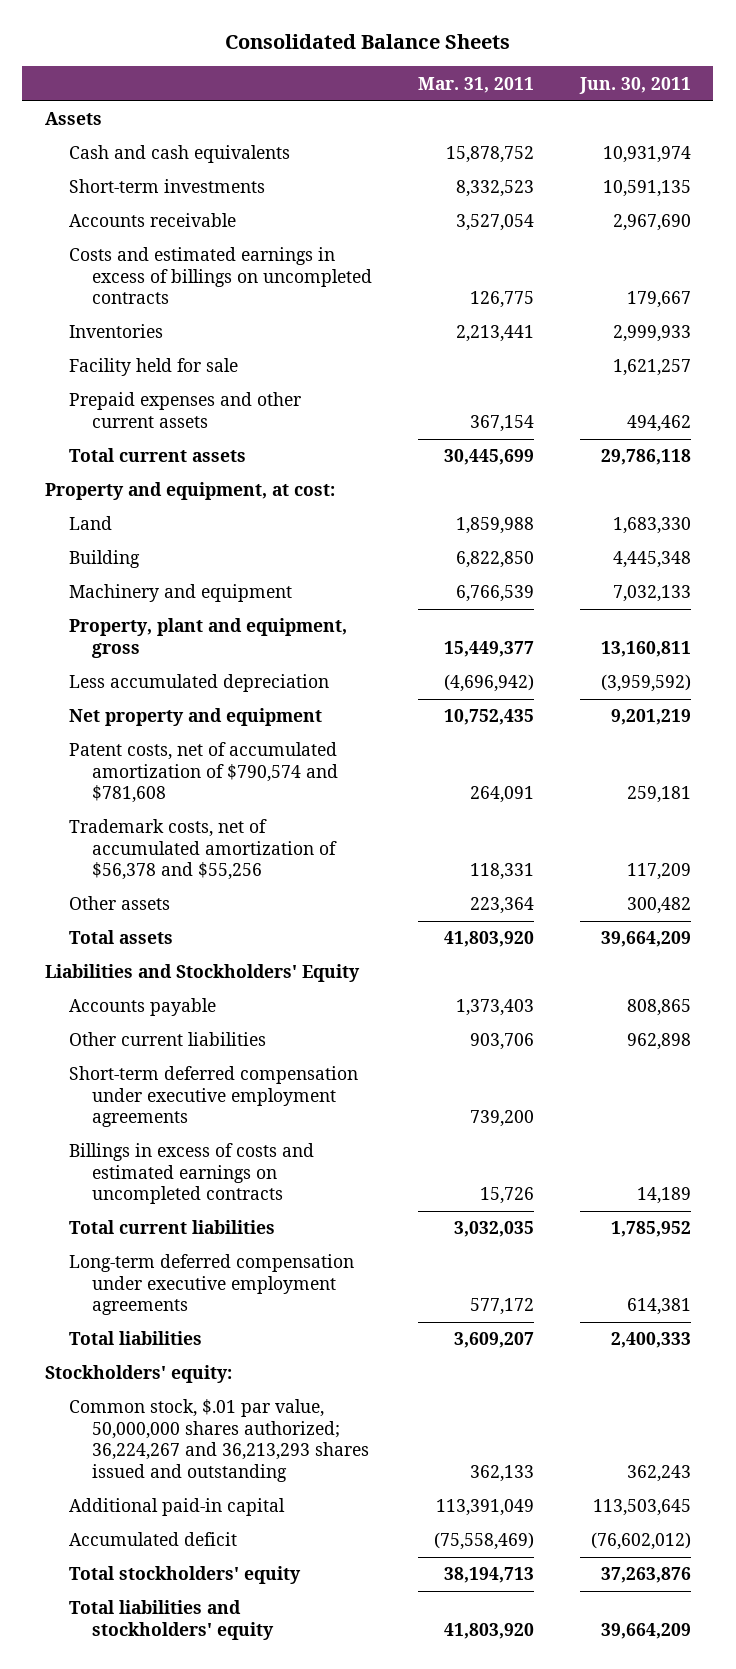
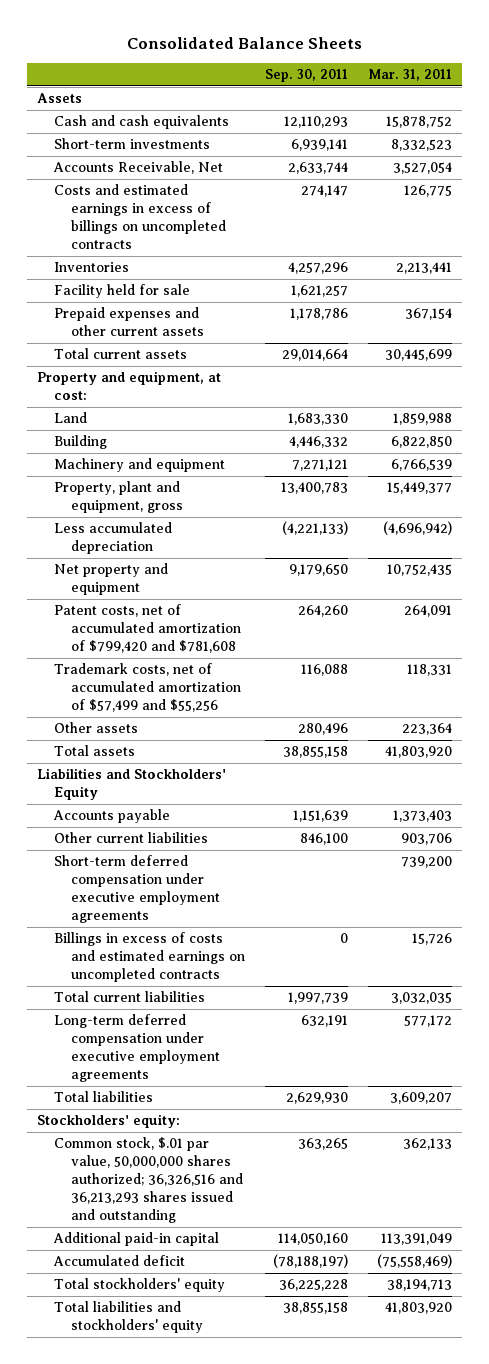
- | Mar. 31, 2011 | Jun. 30, 2011
+ | Sep. 30, 2011 | Mar. 31, 2011
- Accounts receivable | 3,527,054 | 2,967,690
+ Accounts Receivable, Net | 2,633,744 | 3,527,054
- Patent costs, net of accumulated amortization of $790,574 and $781,608 | 264,091 | 259,181
- Trademark costs, net of accumulated amortization of $56,378 and $55,256 | 118,331 | 117,209
+ Patent costs, net of accumulated amortization of $799,420 and $781,608 | 264,260 | 264,091
+ Trademark costs, net of accumulated amortization of $57,499 and $55,256 | 116,088 | 118,331
- Common stock, $.01 par value, 50,000,000 shares authorized; 36,224,267 and 36,213,293 shares issued and outstanding | 362,133 | 362,243
+ Common stock, $.01 par value, 50,000,000 shares authorized; 36,326,516 and 36,213,293 shares issued and outstanding | 363,265 | 362,133

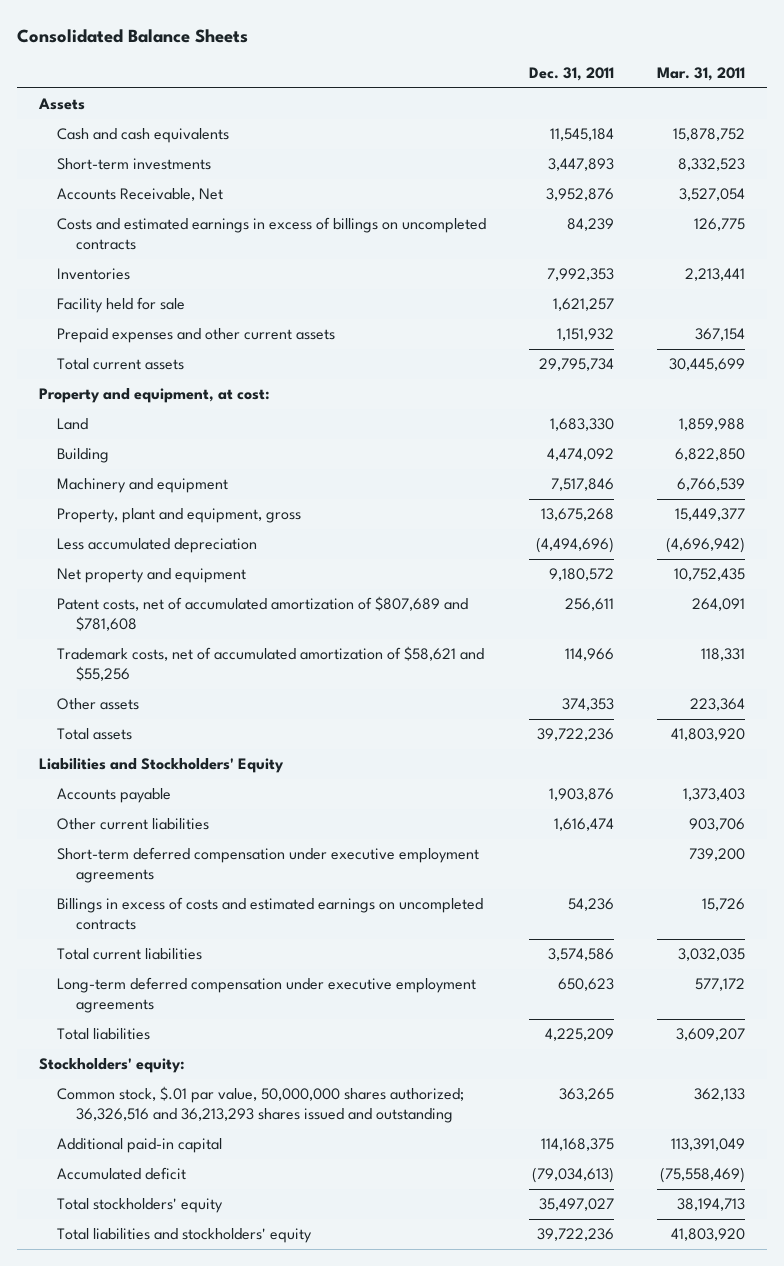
- | Sep. 30, 2011 | Mar. 31, 2011
+ | Dec. 31, 2011 | Mar. 31, 2011
- Patent costs, net of accumulated amortization of $799,420 and $781,608 | 264,260 | 264,091
- Trademark costs, net of accumulated amortization of $57,499 and $55,256 | 116,088 | 118,331
+ Patent costs, net of accumulated amortization of $807,689 and $781,608 | 256,611 | 264,091
+ Trademark costs, net of accumulated amortization of $58,621 and $55,256 | 114,966 | 118,331

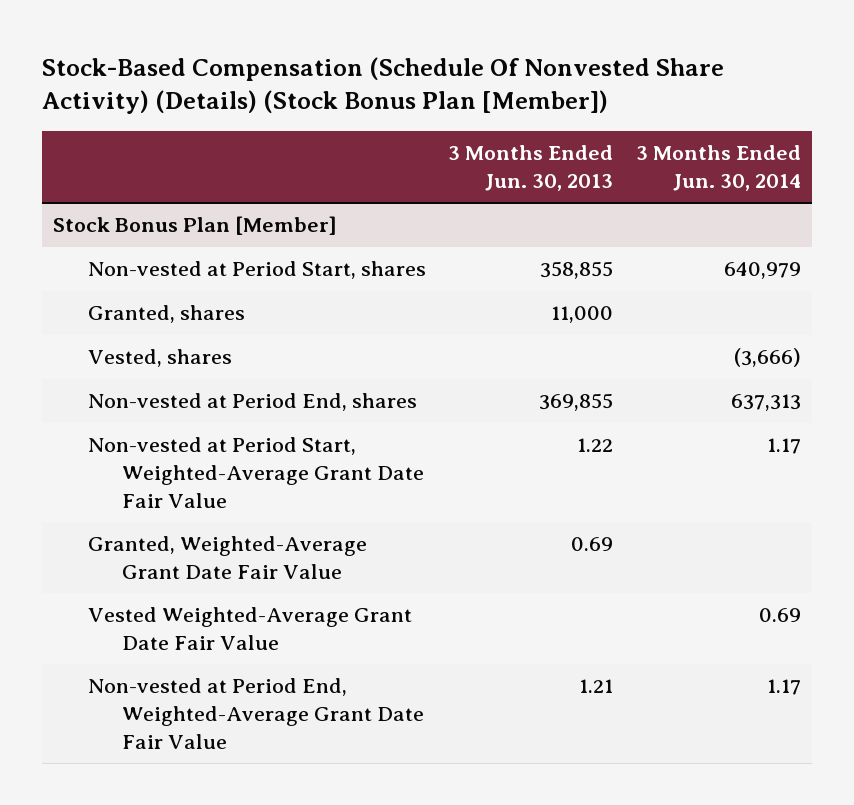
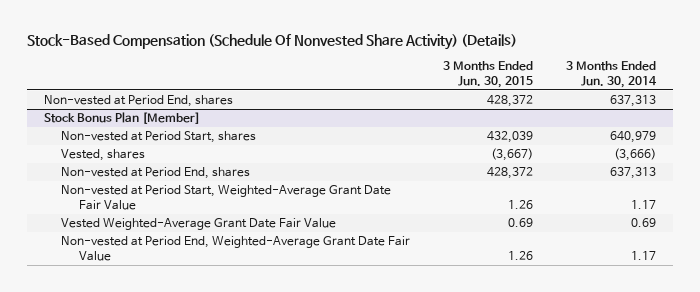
- Stock-Based Compensation (Schedule Of Nonvested Share Activity) (Details) (Stock Bonus Plan [Member])
+ Stock-Based Compensation (Schedule Of Nonvested Share Activity) (Details)
- | 3 Months Ended Jun. 30, 2013 | 3 Months Ended Jun. 30, 2014
+ | 3 Months Ended Jun. 30, 2015 | 3 Months Ended Jun. 30, 2014
+ Non-vested at Period End, shares | 428,372 | 637,313
@ Stock Bonus Plan [Member]
- Granted, shares | 11,000 |
- Granted, Weighted-Average Grant Date Fair Value | 0.69 |

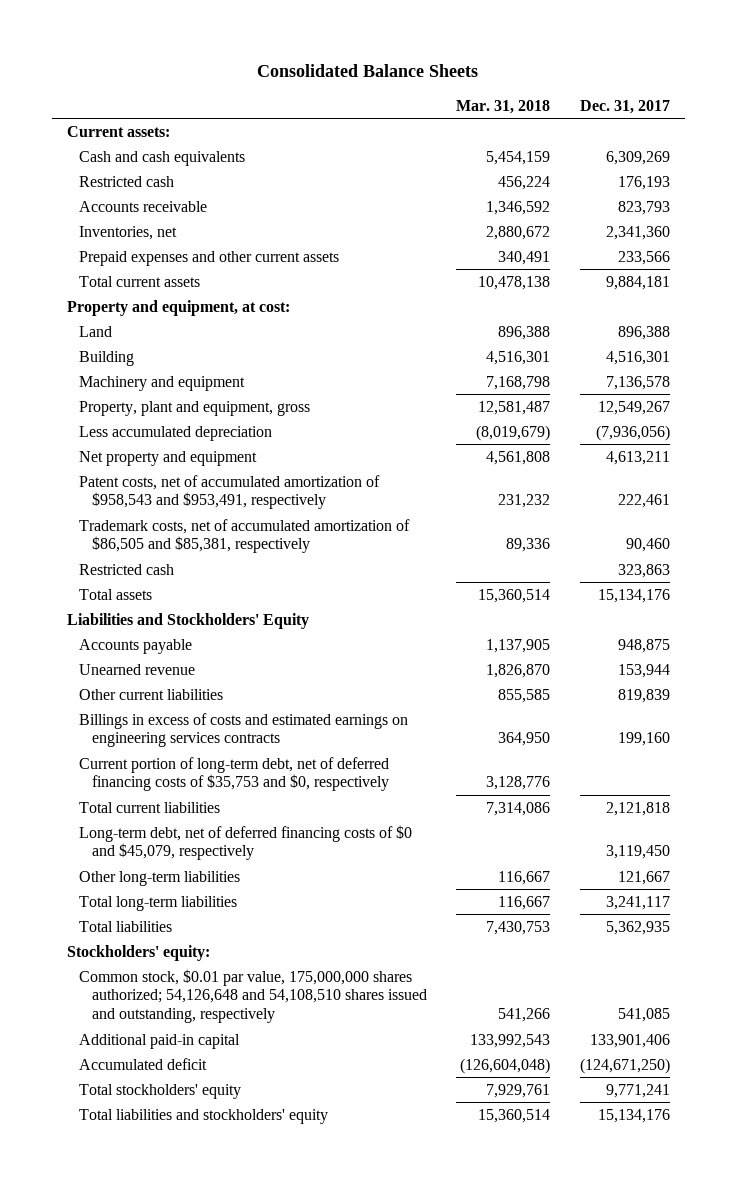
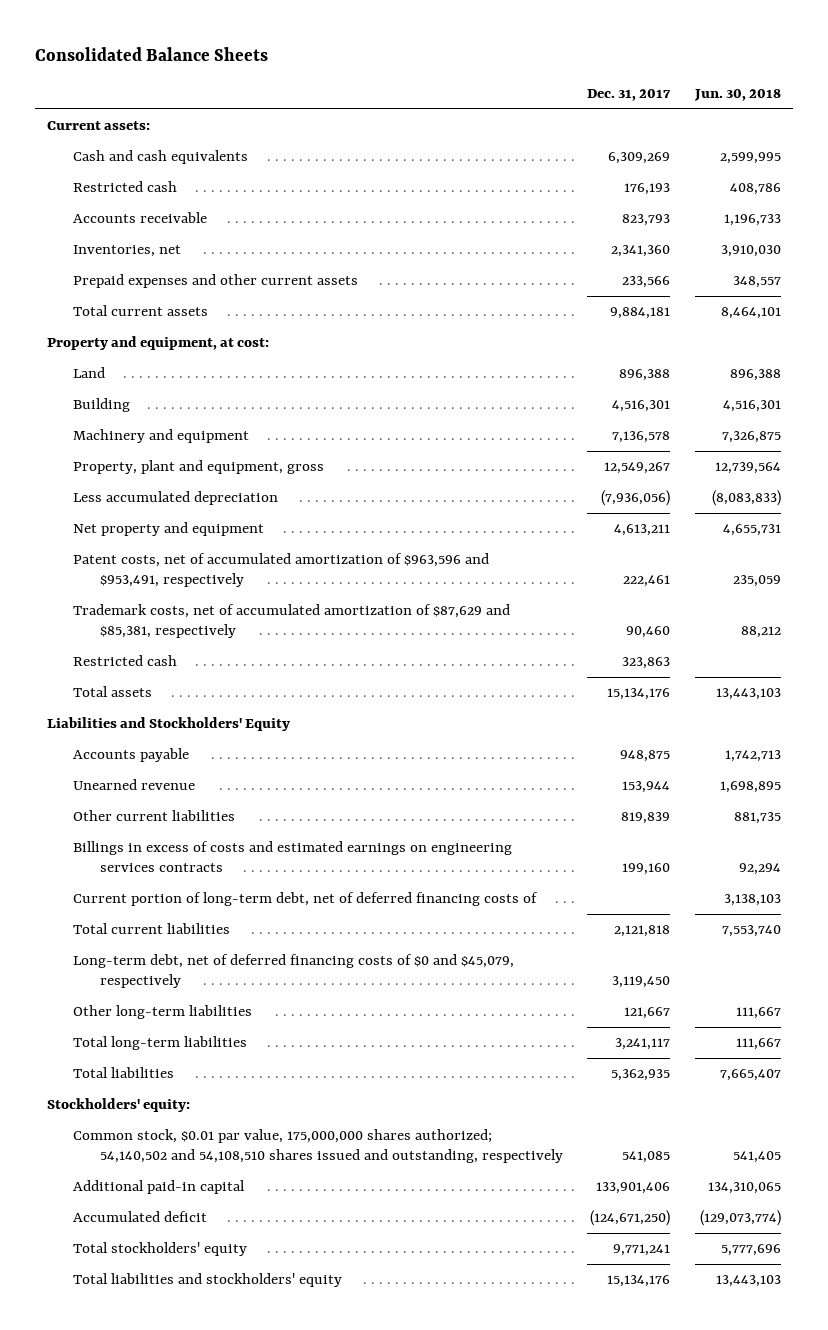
- | Mar. 31, 2018 | Dec. 31, 2017
+ | Dec. 31, 2017 | Jun. 30, 2018
- Patent costs, net of accumulated amortization of $958,543 and $953,491, respectively | 231,232 | 222,461
- Trademark costs, net of accumulated amortization of $86,505 and $85,381, respectively | 89,336 | 90,460
+ Patent costs, net of accumulated amortization of $963,596 and $953,491, respectively | 222,461 | 235,059
+ Trademark costs, net of accumulated amortization of $87,629 and $85,381, respectively | 90,460 | 88,212
- Current portion of long-term debt, net of deferred financing costs of $35,753 and $0, respectively | 3,128,776 |
+ Current portion of long-term debt, net of deferred financing costs of | | 3,138,103
- Common stock, $0.01 par value, 175,000,000 shares authorized; 54,126,648 and 54,108,510 shares issued and outstanding, respectively | 541,266 | 541,085
+ Common stock, $0.01 par value, 175,000,000 shares authorized; 54,140,502 and 54,108,510 shares issued and outstanding, respectively | 541,085 | 541,405

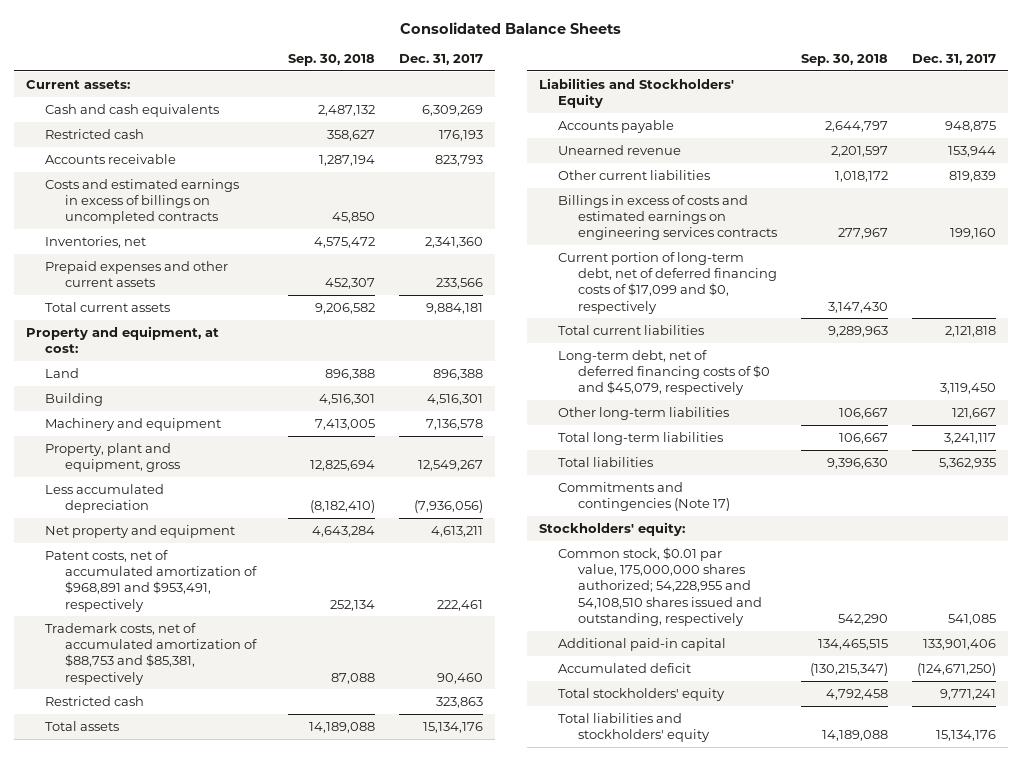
- | Dec. 31, 2017 | Jun. 30, 2018
+ | Sep. 30, 2018 | Dec. 31, 2017
+ Costs and estimated earnings in excess of billings on uncompleted contracts | 45,850 |
- Patent costs, net of accumulated amortization of $963,596 and $953,491, respectively | 222,461 | 235,059
- Trademark costs, net of accumulated amortization of $87,629 and $85,381, respectively | 90,460 | 88,212
+ Patent costs, net of accumulated amortization of $968,891 and $953,491, respectively | 252,134 | 222,461
+ Trademark costs, net of accumulated amortization of $88,753 and $85,381, respectively | 87,088 | 90,460
- Current portion of long-term debt, net of deferred financing costs of | | 3,138,103
+ Current portion of long-term debt, net of deferred financing costs of $17,099 and $0, respectively | 3,147,430 |
+ Commitments and contingencies (Note 17)
- Common stock, $0.01 par value, 175,000,000 shares authorized; 54,140,502 and 54,108,510 shares issued and outstanding, respectively | 541,085 | 541,405
+ Common stock, $0.01 par value, 175,000,000 shares authorized; 54,228,955 and 54,108,510 shares issued and outstanding, respectively | 542,290 | 541,085

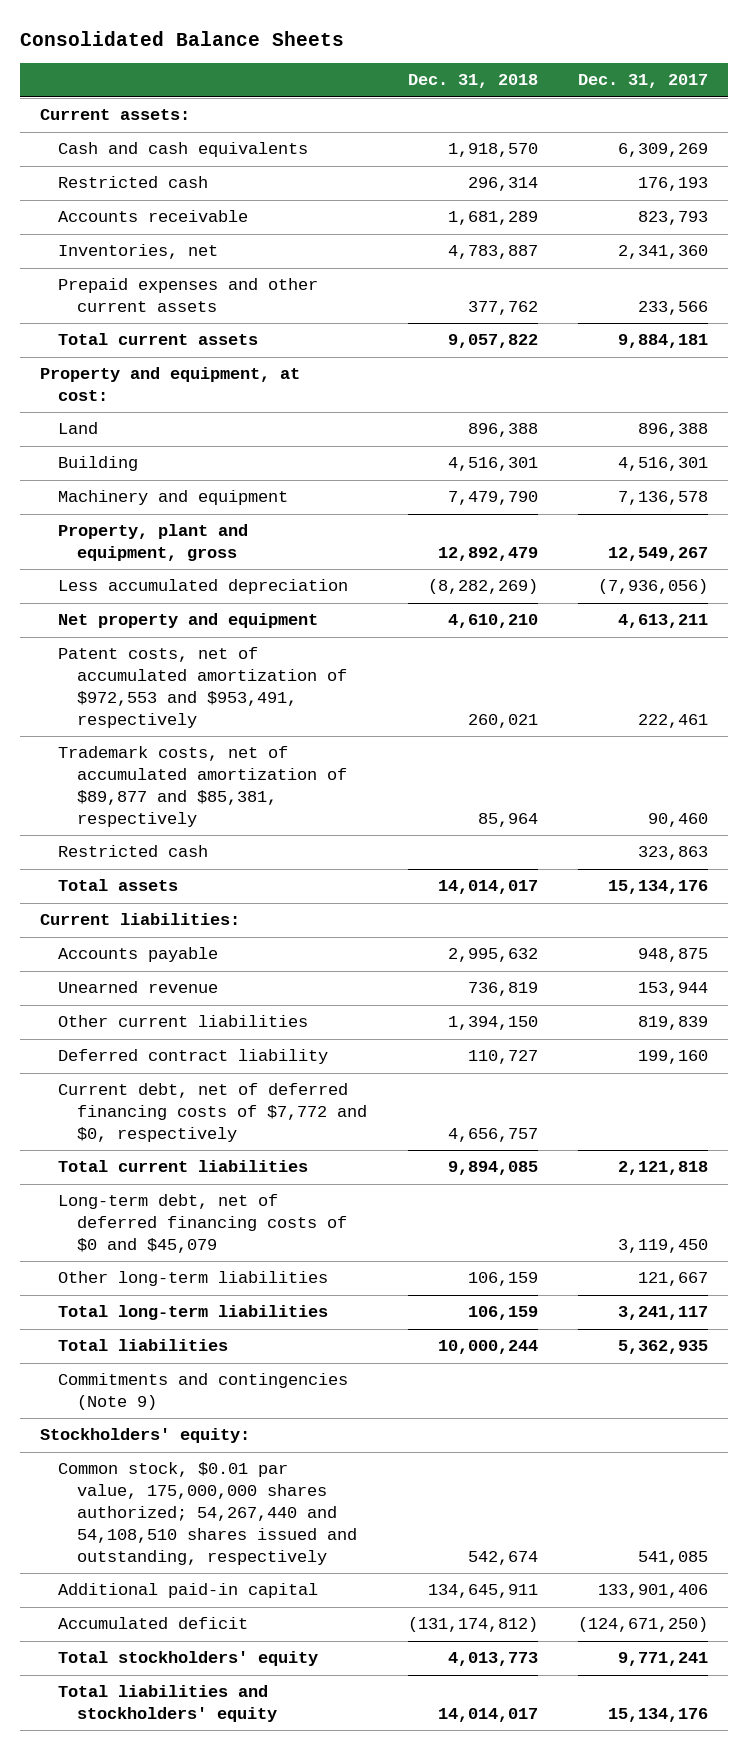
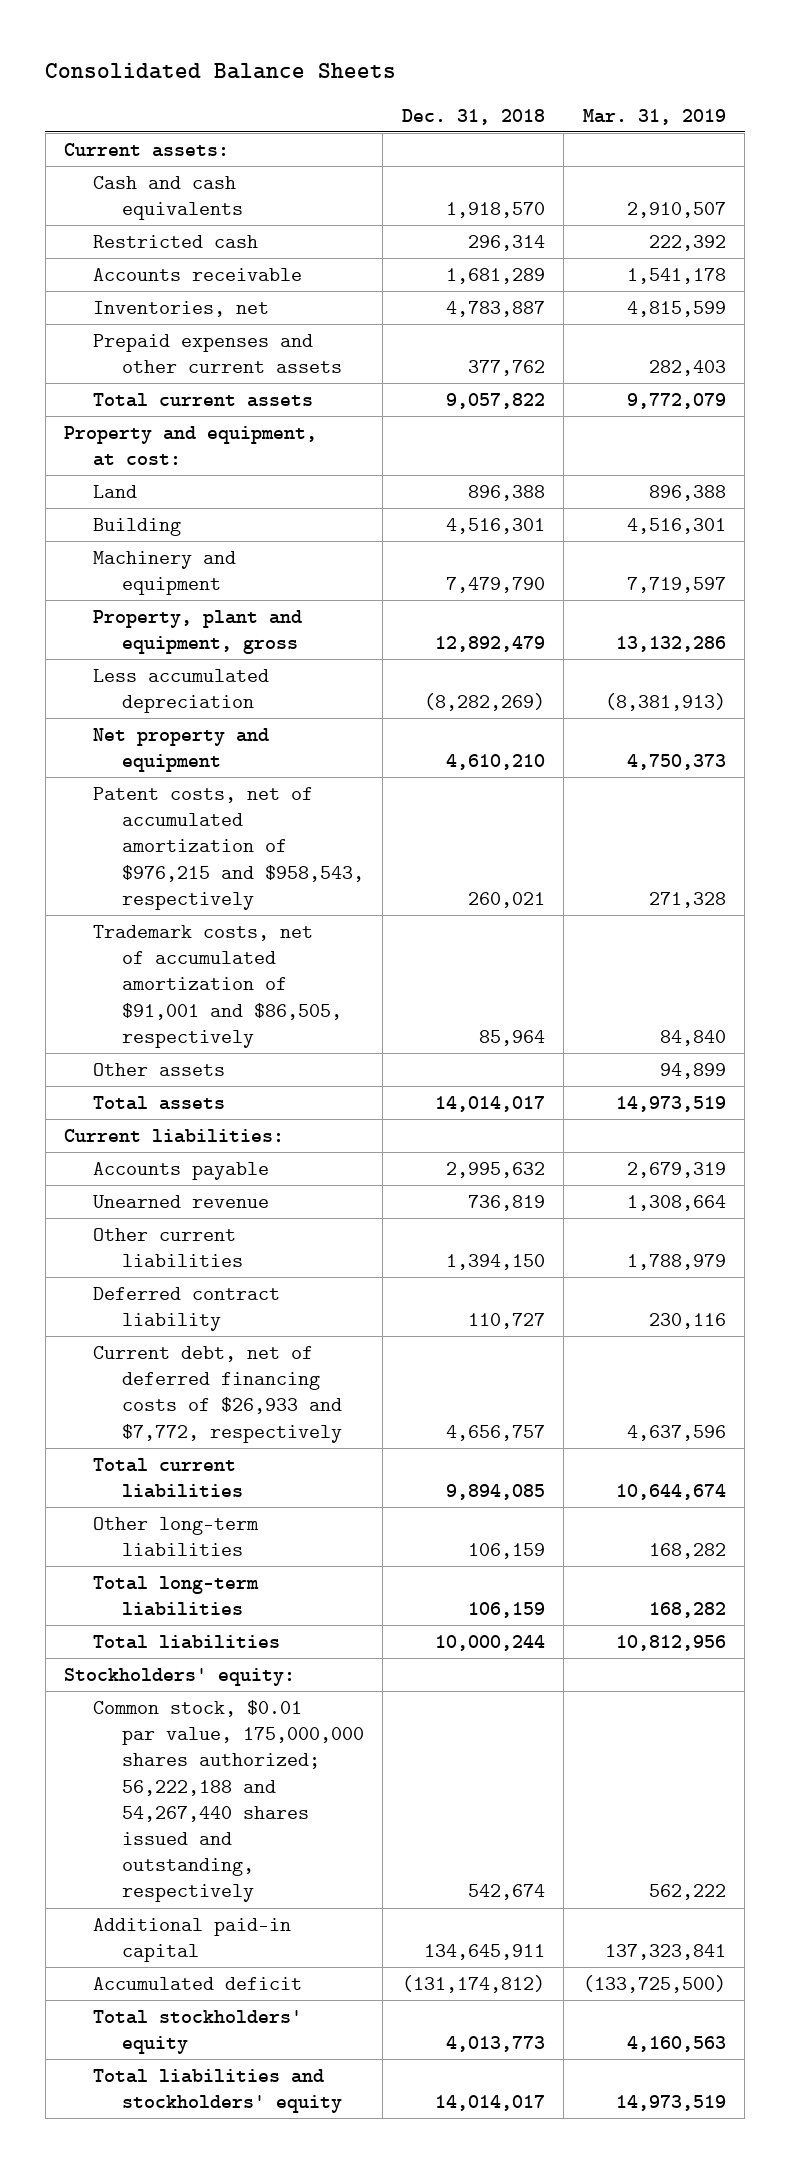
- | Dec. 31, 2018 | Dec. 31, 2017
+ | Dec. 31, 2018 | Mar. 31, 2019
- Patent costs, net of accumulated amortization of $972,553 and $953,491, respectively | 260,021 | 222,461
- Trademark costs, net of accumulated amortization of $89,877 and $85,381, respectively | 85,964 | 90,460
- Restricted cash | | 323,863
+ Patent costs, net of accumulated amortization of $976,215 and $958,543, respectively | 260,021 | 271,328
+ Trademark costs, net of accumulated amortization of $91,001 and $86,505, respectively | 85,964 | 84,840
+ Other assets | | 94,899
- Current debt, net of deferred financing costs of $7,772 and $0, respectively | 4,656,757 |
+ Current debt, net of deferred financing costs of $26,933 and $7,772, respectively | 4,656,757 | 4,637,596
- Long-term debt, net of deferred financing costs of $0 and $45,079 | | 3,119,450
- Commitments and contingencies (Note 9)
- Common stock, $0.01 par value, 175,000,000 shares authorized; 54,267,440 and 54,108,510 shares issued and outstanding, respectively | 542,674 | 541,085
+ Common stock, $0.01 par value, 175,000,000 shares authorized; 56,222,188 and 54,267,440 shares issued and outstanding, respectively | 542,674 | 562,222

